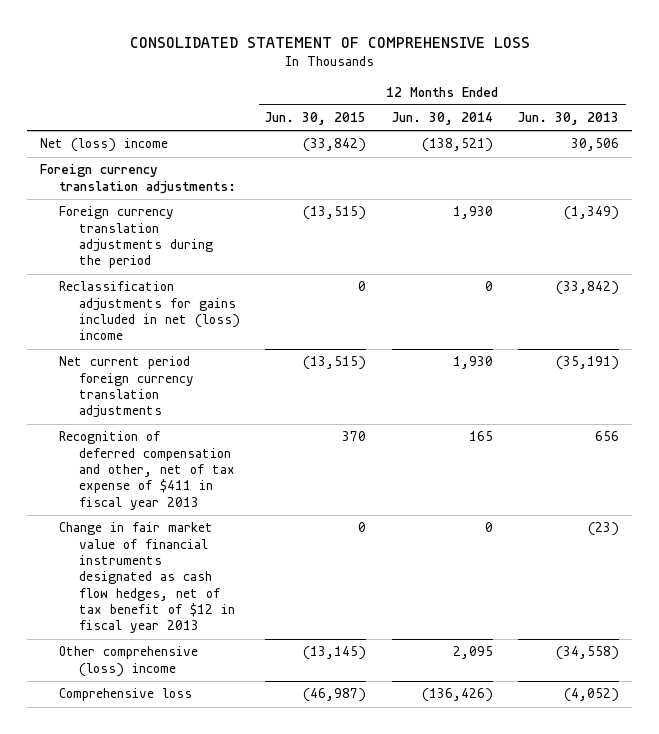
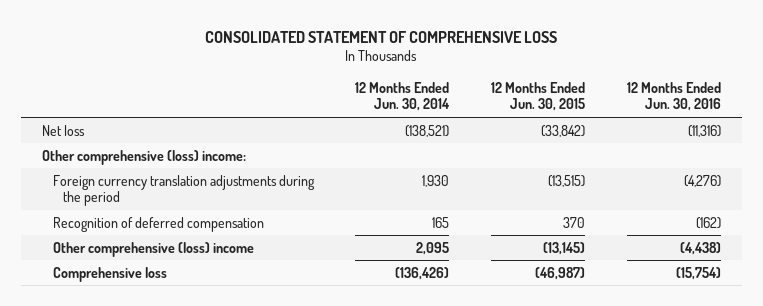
- | 12 Months Ended Jun. 30, 2015 | 12 Months Ended Jun. 30, 2014 | 12 Months Ended Jun. 30, 2013
+ | 12 Months Ended Jun. 30, 2014 | 12 Months Ended Jun. 30, 2015 | 12 Months Ended Jun. 30, 2016
- Net (loss) income | (33,842) | (138,521) | 30,506
- Foreign currency translation adjustments:
+ Net loss | (138,521) | (33,842) | (11,316)
+ Other comprehensive (loss) income:
- Reclassification adjustments for gains included in net (loss) income | 0 | 0 | (33,842)
- Net current period foreign currency translation adjustments | (13,515) | 1,930 | (35,191)
- Recognition of deferred compensation and other, net of tax expense of $411 in fiscal year 2013 | 370 | 165 | 656
- Change in fair market value of financial instruments designated as cash flow hedges, net of tax benefit of $12 in fiscal year 2013 | 0 | 0 | (23)
+ Recognition of deferred compensation | 165 | 370 | (162)

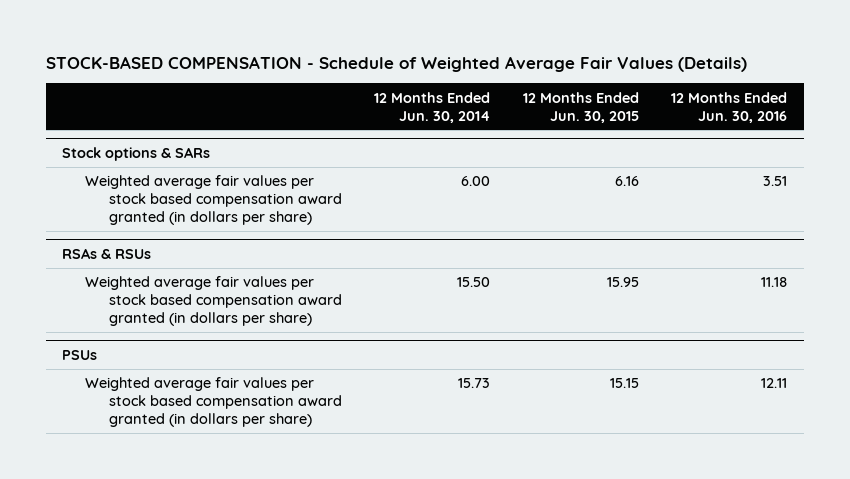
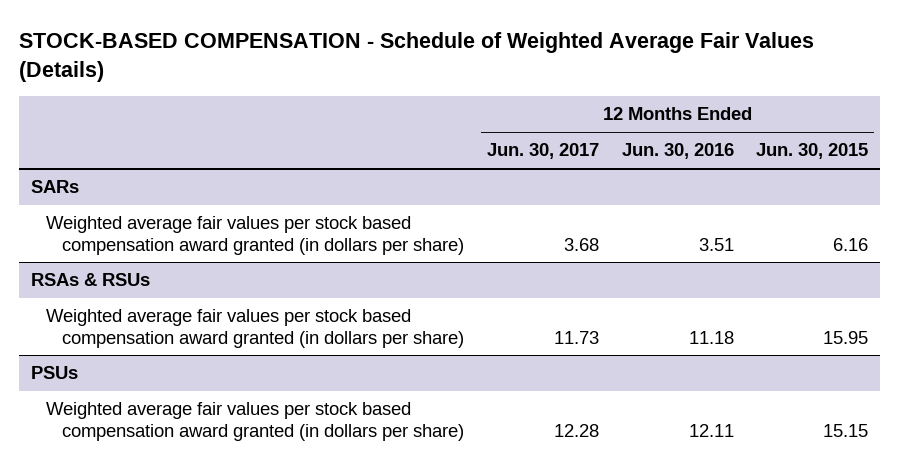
- | 12 Months Ended Jun. 30, 2014 | 12 Months Ended Jun. 30, 2015 | 12 Months Ended Jun. 30, 2016
+ | 12 Months Ended Jun. 30, 2017 | 12 Months Ended Jun. 30, 2016 | 12 Months Ended Jun. 30, 2015
- Stock options & SARs
+ SARs

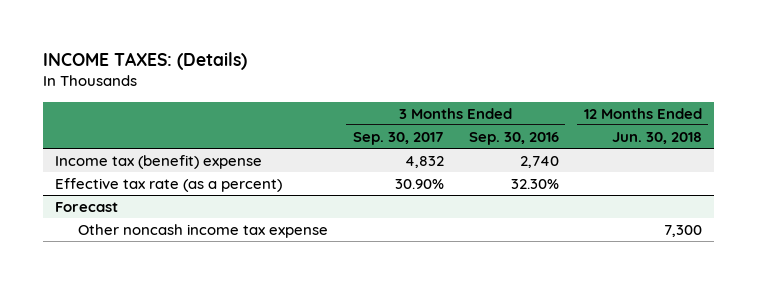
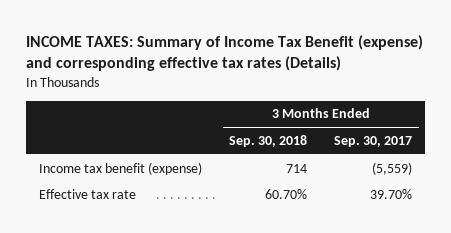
- INCOME TAXES: (Details)
+ INCOME TAXES: Summary of Income Tax Benefit (expense) and corresponding effective tax rates (Details)
- | 3 Months Ended Sep. 30, 2017 | 3 Months Ended Sep. 30, 2016 | 12 Months Ended Jun. 30, 2018
+ | 3 Months Ended Sep. 30, 2018 | 3 Months Ended Sep. 30, 2017
- Income tax (benefit) expense | 4,832 | 2,740 |
- Effective tax rate (as a percent) | 30.90% | 32.30% |
- Forecast
- Other noncash income tax expense | | | 7,300
+ Income tax benefit (expense) | 714 | (5,559)
+ Effective tax rate | 60.70% | 39.70%

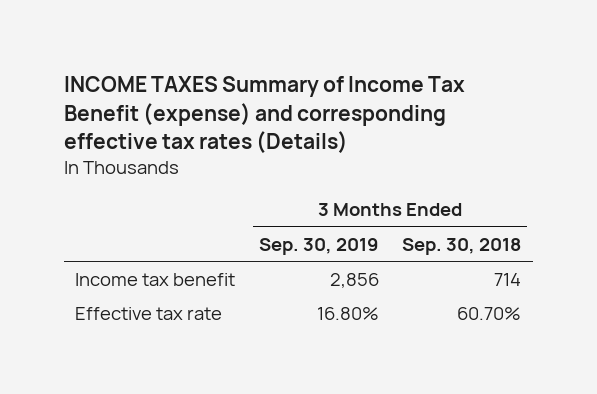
- INCOME TAXES: Summary of Income Tax Benefit (expense) and corresponding effective tax rates (Details)
+ INCOME TAXES Summary of Income Tax Benefit (expense) and corresponding effective tax rates (Details)
- | 3 Months Ended Sep. 30, 2018 | 3 Months Ended Sep. 30, 2017
+ | 3 Months Ended Sep. 30, 2019 | 3 Months Ended Sep. 30, 2018
- Income tax benefit (expense) | 714 | (5,559)
+ Income tax benefit | 2,856 | 714

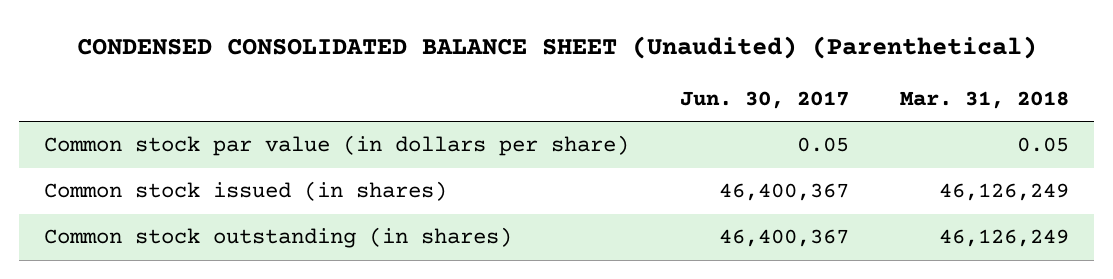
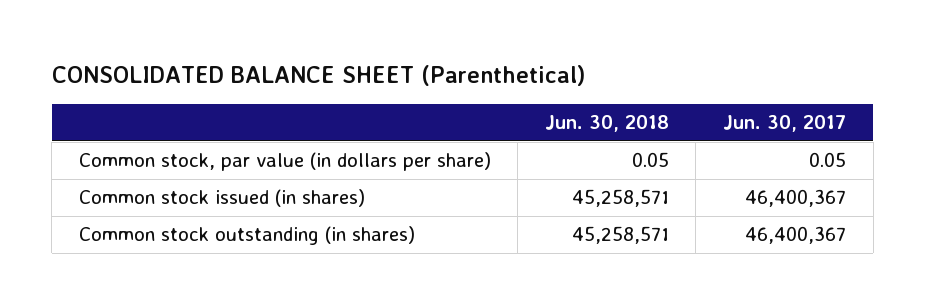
- CONDENSED CONSOLIDATED BALANCE SHEET (Unaudited) (Parenthetical)
+ CONSOLIDATED BALANCE SHEET (Parenthetical)
- | Jun. 30, 2017 | Mar. 31, 2018
+ | Jun. 30, 2018 | Jun. 30, 2017
- Common stock par value (in dollars per share) | 0.05 | 0.05
+ Common stock, par value (in dollars per share) | 0.05 | 0.05

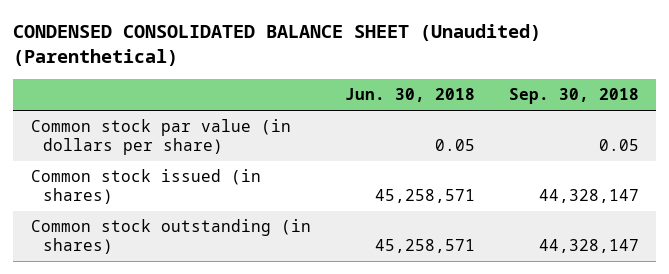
- CONSOLIDATED BALANCE SHEET (Parenthetical)
+ CONDENSED CONSOLIDATED BALANCE SHEET (Unaudited) (Parenthetical)
- | Jun. 30, 2018 | Jun. 30, 2017
+ | Jun. 30, 2018 | Sep. 30, 2018
- Common stock, par value (in dollars per share) | 0.05 | 0.05
+ Common stock par value (in dollars per share) | 0.05 | 0.05

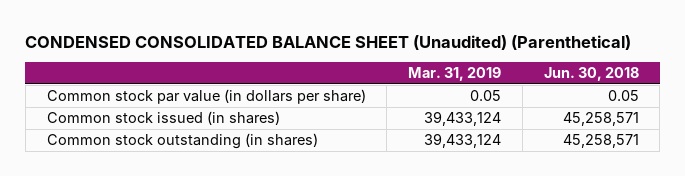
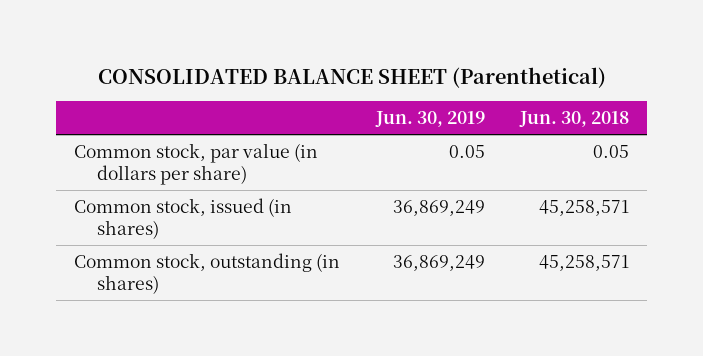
- CONDENSED CONSOLIDATED BALANCE SHEET (Unaudited) (Parenthetical)
+ CONSOLIDATED BALANCE SHEET (Parenthetical)
- | Mar. 31, 2019 | Jun. 30, 2018
+ | Jun. 30, 2019 | Jun. 30, 2018
- Common stock par value (in dollars per share) | 0.05 | 0.05
- Common stock issued (in shares) | 39,433,124 | 45,258,571
- Common stock outstanding (in shares) | 39,433,124 | 45,258,571
+ Common stock, par value (in dollars per share) | 0.05 | 0.05
+ Common stock, issued (in shares) | 36,869,249 | 45,258,571
+ Common stock, outstanding (in shares) | 36,869,249 | 45,258,571

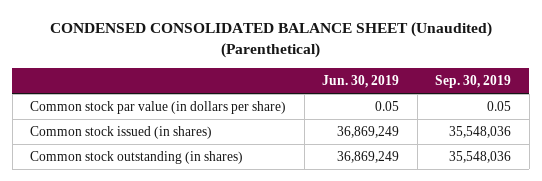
- CONSOLIDATED BALANCE SHEET (Parenthetical)
+ CONDENSED CONSOLIDATED BALANCE SHEET (Unaudited) (Parenthetical)
- | Jun. 30, 2019 | Jun. 30, 2018
+ | Jun. 30, 2019 | Sep. 30, 2019
- Common stock, par value (in dollars per share) | 0.05 | 0.05
- Common stock, issued (in shares) | 36,869,249 | 45,258,571
- Common stock, outstanding (in shares) | 36,869,249 | 45,258,571
+ Common stock par value (in dollars per share) | 0.05 | 0.05
+ Common stock issued (in shares) | 36,869,249 | 35,548,036
+ Common stock outstanding (in shares) | 36,869,249 | 35,548,036

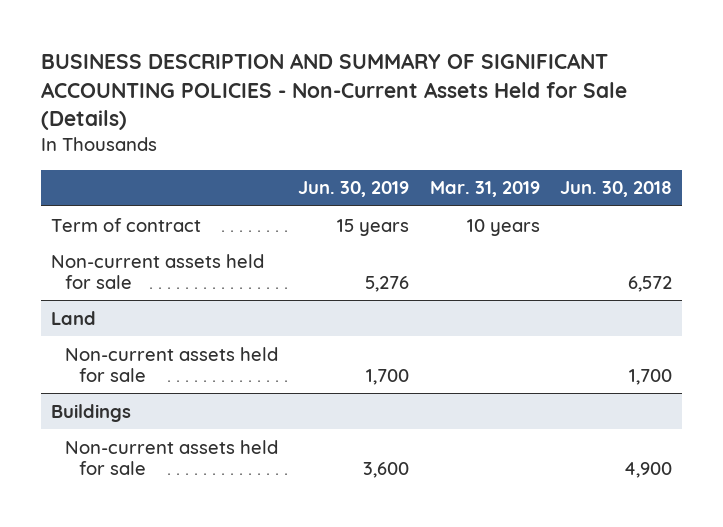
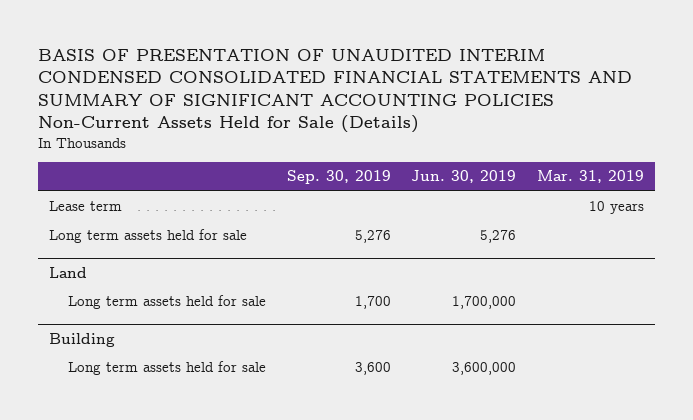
- BUSINESS DESCRIPTION AND SUMMARY OF SIGNIFICANT ACCOUNTING POLICIES - Non-Current Assets Held for Sale (Details)
+ BASIS OF PRESENTATION OF UNAUDITED INTERIM CONDENSED CONSOLIDATED FINANCIAL STATEMENTS AND SUMMARY OF SIGNIFICANT ACCOUNTING POLICIES Non-Current Assets Held for Sale (Details)
- | Jun. 30, 2019 | Mar. 31, 2019 | Jun. 30, 2018
+ | Sep. 30, 2019 | Jun. 30, 2019 | Mar. 31, 2019
- Term of contract | 15 years | 10 years |
- Non-current assets held for sale | 5,276 | | 6,572
+ Lease term | | | 10 years
+ Long term assets held for sale | 5,276 | 5,276 |
@ Land
- Non-current assets held for sale | 1,700 | | 1,700
- Buildings
- Non-current assets held for sale | 3,600 | | 4,900
@ Land
+ Long term assets held for sale | 1,700 | 1,700,000 |
+ Building
+ Long term assets held for sale | 3,600 | 3,600,000 |

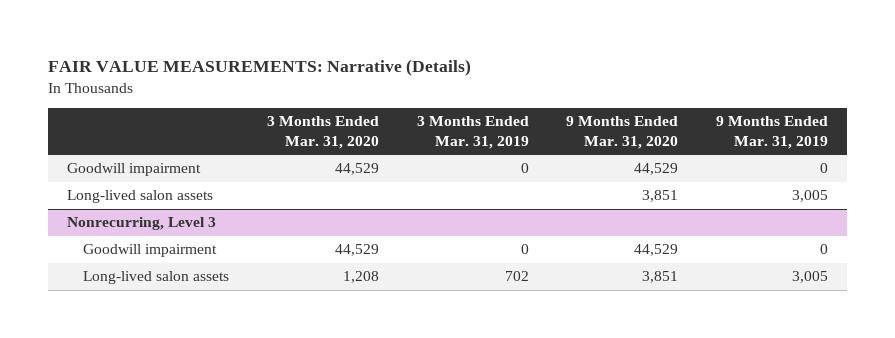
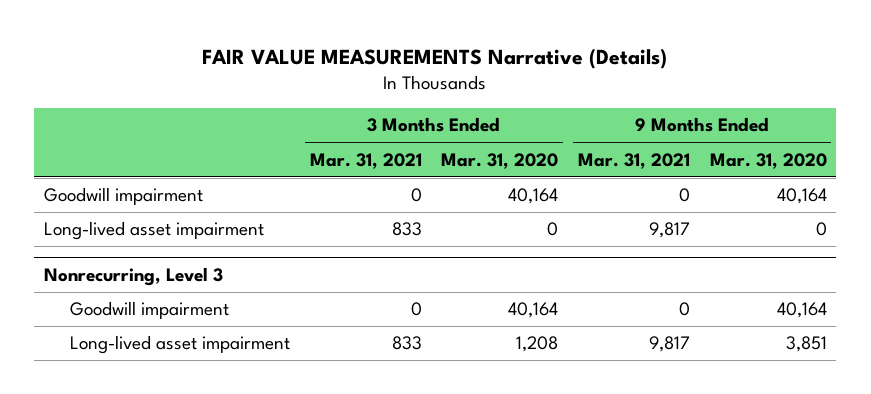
- FAIR VALUE MEASUREMENTS: Narrative (Details)
+ FAIR VALUE MEASUREMENTS Narrative (Details)
- | 3 Months Ended Mar. 31, 2020 | 3 Months Ended Mar. 31, 2019 | 9 Months Ended Mar. 31, 2020 | 9 Months Ended Mar. 31, 2019
+ | 3 Months Ended Mar. 31, 2021 | 3 Months Ended Mar. 31, 2020 | 9 Months Ended Mar. 31, 2021 | 9 Months Ended Mar. 31, 2020
- Goodwill impairment | 44,529 | 0 | 44,529 | 0
- Long-lived salon assets | | | 3,851 | 3,005
+ Goodwill impairment | 0 | 40,164 | 0 | 40,164
+ Long-lived asset impairment | 833 | 0 | 9,817 | 0
@ Nonrecurring, Level 3
- Goodwill impairment | 44,529 | 0 | 44,529 | 0
- Long-lived salon assets | 1,208 | 702 | 3,851 | 3,005
+ Goodwill impairment | 0 | 40,164 | 0 | 40,164
+ Long-lived asset impairment | 833 | 1,208 | 9,817 | 3,851

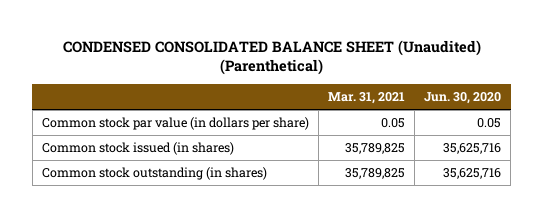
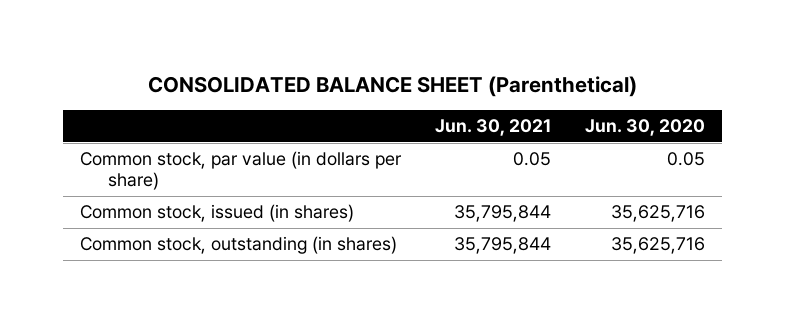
- CONDENSED CONSOLIDATED BALANCE SHEET (Unaudited) (Parenthetical)
+ CONSOLIDATED BALANCE SHEET (Parenthetical)
- | Mar. 31, 2021 | Jun. 30, 2020
+ | Jun. 30, 2021 | Jun. 30, 2020
- Common stock par value (in dollars per share) | 0.05 | 0.05
- Common stock issued (in shares) | 35,789,825 | 35,625,716
- Common stock outstanding (in shares) | 35,789,825 | 35,625,716
+ Common stock, par value (in dollars per share) | 0.05 | 0.05
+ Common stock, issued (in shares) | 35,795,844 | 35,625,716
+ Common stock, outstanding (in shares) | 35,795,844 | 35,625,716

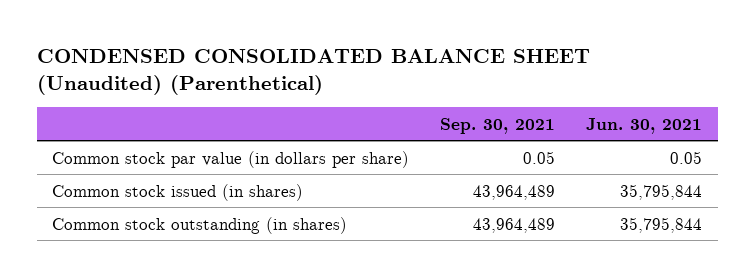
- CONSOLIDATED BALANCE SHEET (Parenthetical)
+ CONDENSED CONSOLIDATED BALANCE SHEET (Unaudited) (Parenthetical)
- | Jun. 30, 2021 | Jun. 30, 2020
+ | Sep. 30, 2021 | Jun. 30, 2021
- Common stock, par value (in dollars per share) | 0.05 | 0.05
- Common stock, issued (in shares) | 35,795,844 | 35,625,716
- Common stock, outstanding (in shares) | 35,795,844 | 35,625,716
+ Common stock par value (in dollars per share) | 0.05 | 0.05
+ Common stock issued (in shares) | 43,964,489 | 35,795,844
+ Common stock outstanding (in shares) | 43,964,489 | 35,795,844

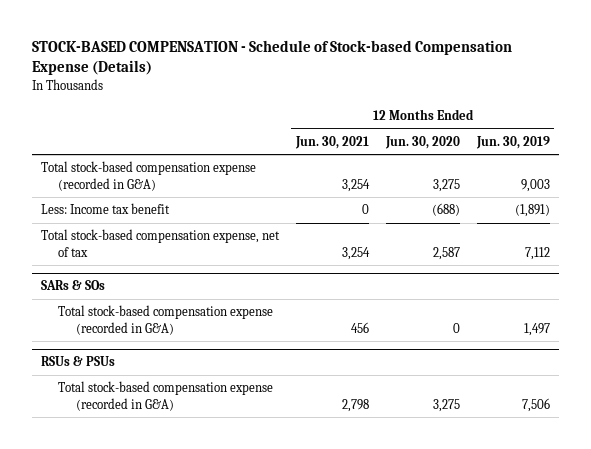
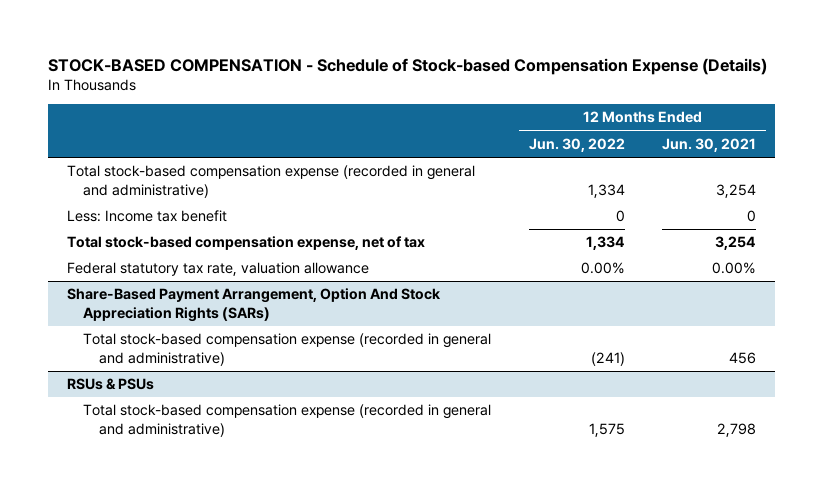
- | 12 Months Ended Jun. 30, 2021 | 12 Months Ended Jun. 30, 2020 | 12 Months Ended Jun. 30, 2019
+ | 12 Months Ended Jun. 30, 2022 | 12 Months Ended Jun. 30, 2021
- Total stock-based compensation expense (recorded in G&A) | 3,254 | 3,275 | 9,003
+ Total stock-based compensation expense (recorded in general and administrative) | 1,334 | 3,254
- SARs & SOs
- Total stock-based compensation expense (recorded in G&A) | 456 | 0 | 1,497
+ Federal statutory tax rate, valuation allowance | 0.00% | 0.00%
+ Share-Based Payment Arrangement, Option And Stock Appreciation Rights (SARs)
+ Total stock-based compensation expense (recorded in general and administrative) | (241) | 456
@ RSUs & PSUs
- Total stock-based compensation expense (recorded in G&A) | 2,798 | 3,275 | 7,506
+ Total stock-based compensation expense (recorded in general and administrative) | 1,575 | 2,798

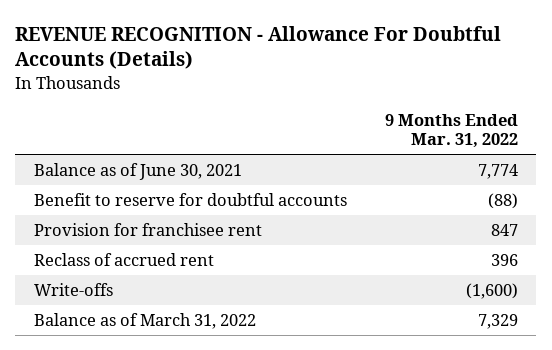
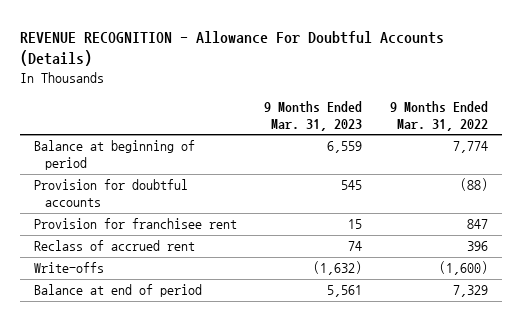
- | 9 Months Ended Mar. 31, 2022
+ | 9 Months Ended Mar. 31, 2023 | 9 Months Ended Mar. 31, 2022
- Balance as of June 30, 2021 | 7,774
- Benefit to reserve for doubtful accounts | (88)
+ Balance at beginning of period | 6,559 | 7,774
+ Provision for doubtful accounts | 545 | (88)
- Balance as of March 31, 2022 | 7,329
+ Balance at end of period | 5,561 | 7,329

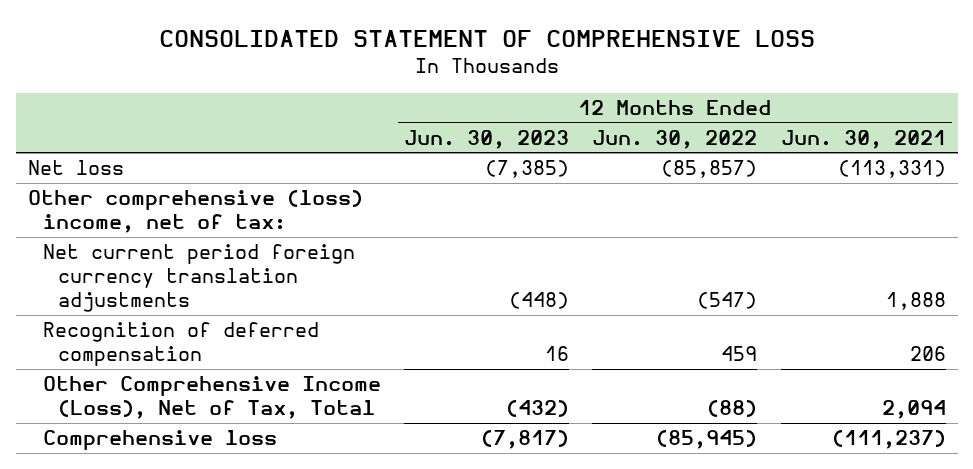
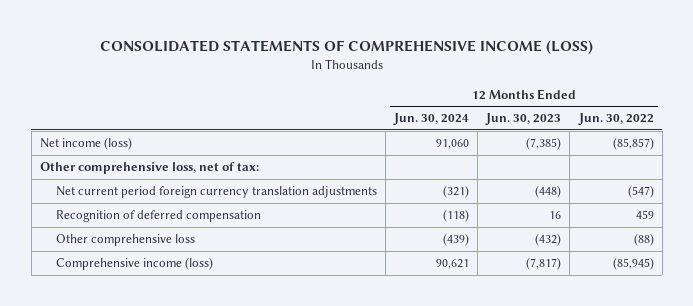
- CONSOLIDATED STATEMENT OF COMPREHENSIVE LOSS
+ CONSOLIDATED STATEMENTS OF COMPREHENSIVE INCOME (LOSS)
- | 12 Months Ended Jun. 30, 2023 | 12 Months Ended Jun. 30, 2022 | 12 Months Ended Jun. 30, 2021
+ | 12 Months Ended Jun. 30, 2024 | 12 Months Ended Jun. 30, 2023 | 12 Months Ended Jun. 30, 2022
- Net loss | (7,385) | (85,857) | (113,331)
- Other comprehensive (loss) income, net of tax:
+ Net income (loss) | 91,060 | (7,385) | (85,857)
+ Other comprehensive loss, net of tax:
- Other Comprehensive Income (Loss), Net of Tax, Total | (432) | (88) | 2,094
- Comprehensive loss | (7,817) | (85,945) | (111,237)
+ Other comprehensive loss | (439) | (432) | (88)
+ Comprehensive income (loss) | 90,621 | (7,817) | (85,945)

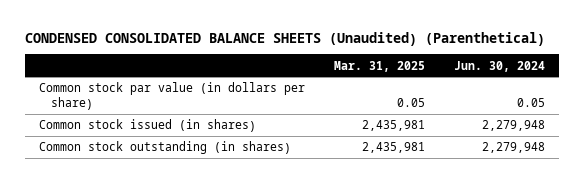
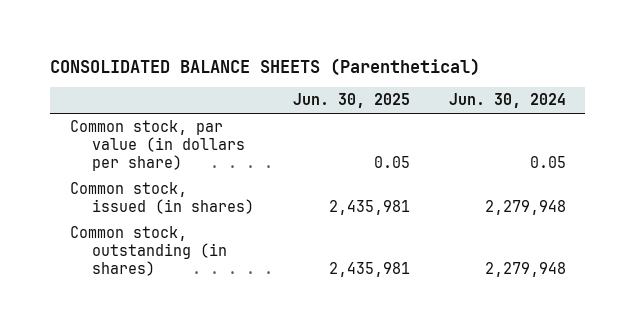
- CONDENSED CONSOLIDATED BALANCE SHEETS (Unaudited) (Parenthetical)
+ CONSOLIDATED BALANCE SHEETS (Parenthetical)
- | Mar. 31, 2025 | Jun. 30, 2024
+ | Jun. 30, 2025 | Jun. 30, 2024
- Common stock par value (in dollars per share) | 0.05 | 0.05
- Common stock issued (in shares) | 2,435,981 | 2,279,948
- Common stock outstanding (in shares) | 2,435,981 | 2,279,948
+ Common stock, par value (in dollars per share) | 0.05 | 0.05
+ Common stock, issued (in shares) | 2,435,981 | 2,279,948
+ Common stock, outstanding (in shares) | 2,435,981 | 2,279,948

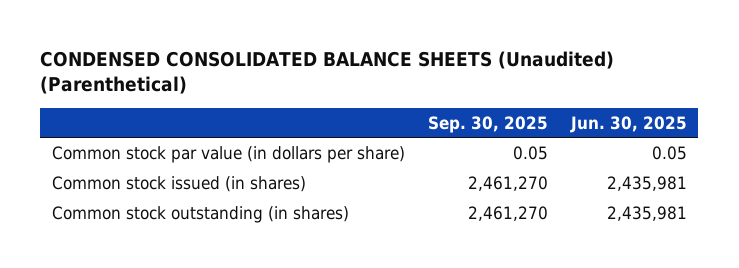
- CONSOLIDATED BALANCE SHEETS (Parenthetical)
+ CONDENSED CONSOLIDATED BALANCE SHEETS (Unaudited) (Parenthetical)
- | Jun. 30, 2025 | Jun. 30, 2024
+ | Sep. 30, 2025 | Jun. 30, 2025
- Common stock, par value (in dollars per share) | 0.05 | 0.05
- Common stock, issued (in shares) | 2,435,981 | 2,279,948
- Common stock, outstanding (in shares) | 2,435,981 | 2,279,948
+ Common stock par value (in dollars per share) | 0.05 | 0.05
+ Common stock issued (in shares) | 2,461,270 | 2,435,981
+ Common stock outstanding (in shares) | 2,461,270 | 2,435,981

